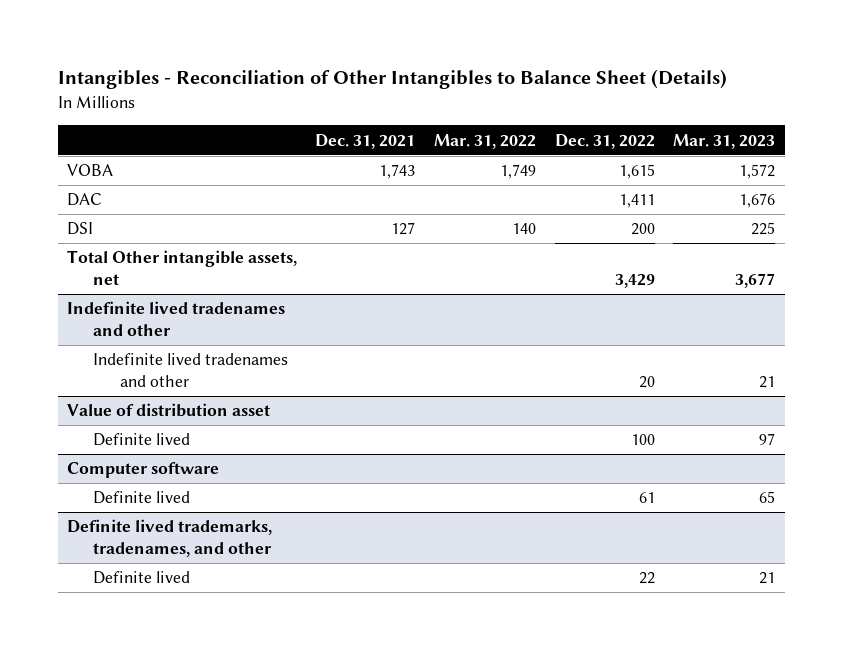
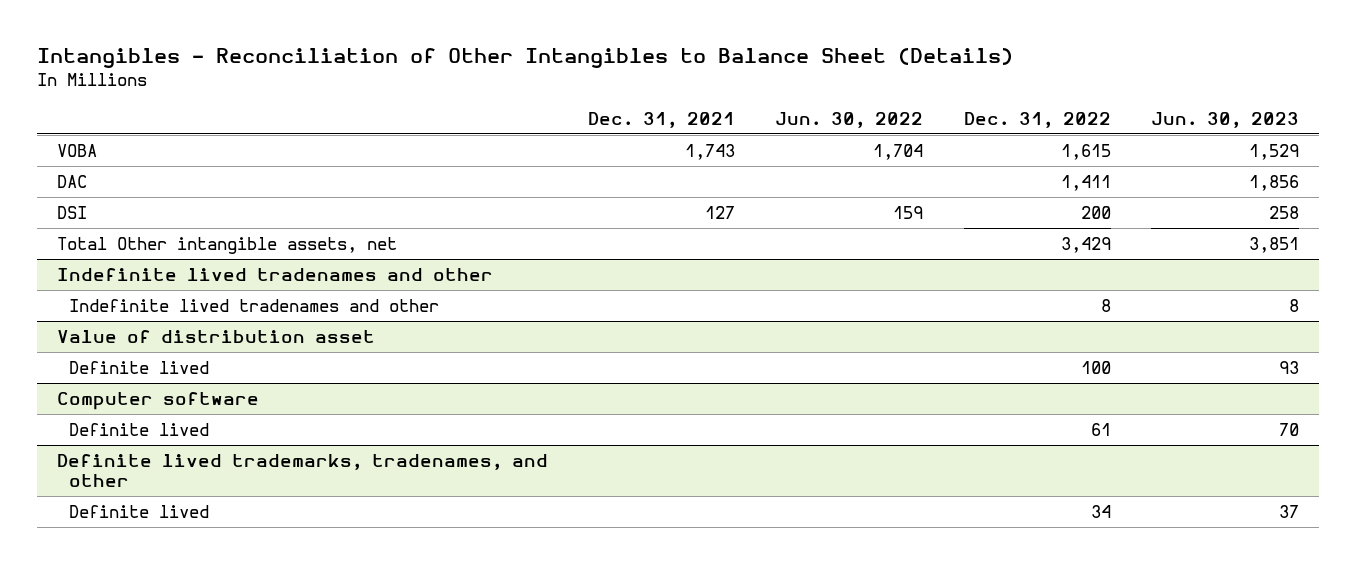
- | Dec. 31, 2021 | Mar. 31, 2022 | Dec. 31, 2022 | Mar. 31, 2023
+ | Dec. 31, 2021 | Jun. 30, 2022 | Dec. 31, 2022 | Jun. 30, 2023
@ Indefinite lived tradenames and other
- Indefinite lived tradenames and other | | | 20 | 21
+ Indefinite lived tradenames and other | | | 8 | 8
@ Definite lived trademarks, tradenames, and other
- Definite lived | | | 22 | 21
+ Definite lived | | | 34 | 37

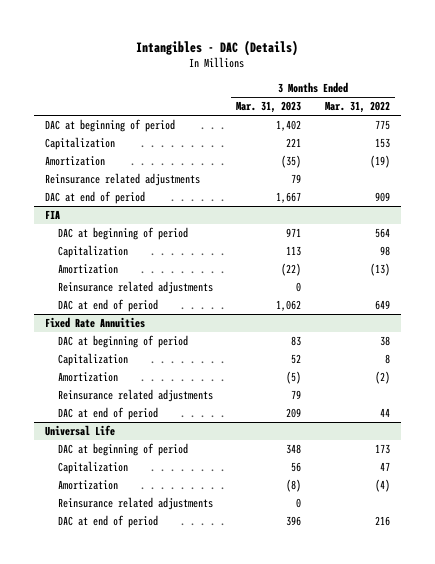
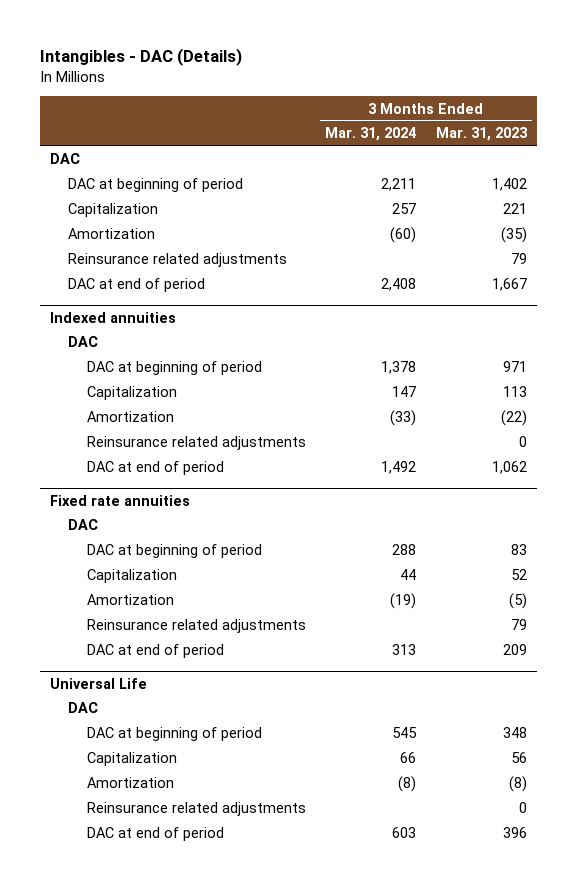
- | 3 Months Ended Mar. 31, 2023 | 3 Months Ended Mar. 31, 2022
+ | 3 Months Ended Mar. 31, 2024 | 3 Months Ended Mar. 31, 2023
+ DAC
- FIA
+ Indexed annuities
+ DAC
- Fixed Rate Annuities
+ Fixed rate annuities
+ DAC
@ Universal Life
+ DAC

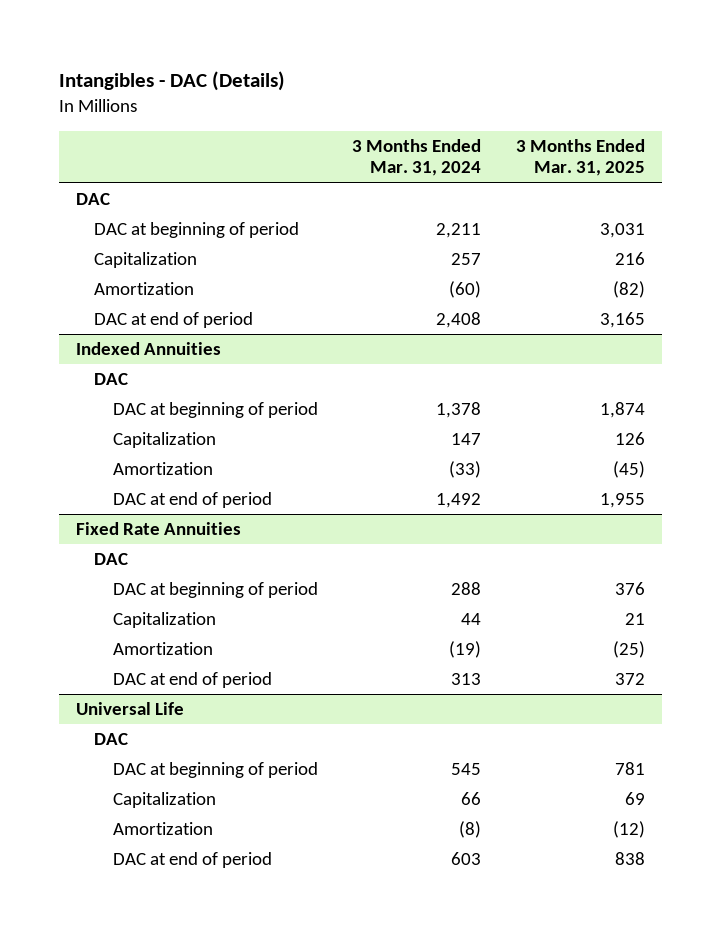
- | 3 Months Ended Mar. 31, 2024 | 3 Months Ended Mar. 31, 2023
+ | 3 Months Ended Mar. 31, 2024 | 3 Months Ended Mar. 31, 2025
- Reinsurance related adjustments | | 79
- Indexed annuities
+ Indexed Annuities
- Reinsurance related adjustments | | 0
- Fixed rate annuities
+ Fixed Rate Annuities
- Reinsurance related adjustments | | 79
@ Universal Life
- Reinsurance related adjustments | | 0

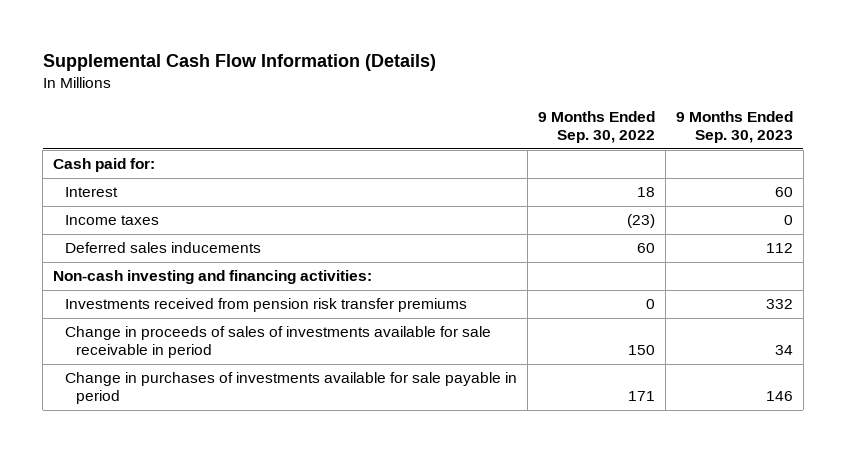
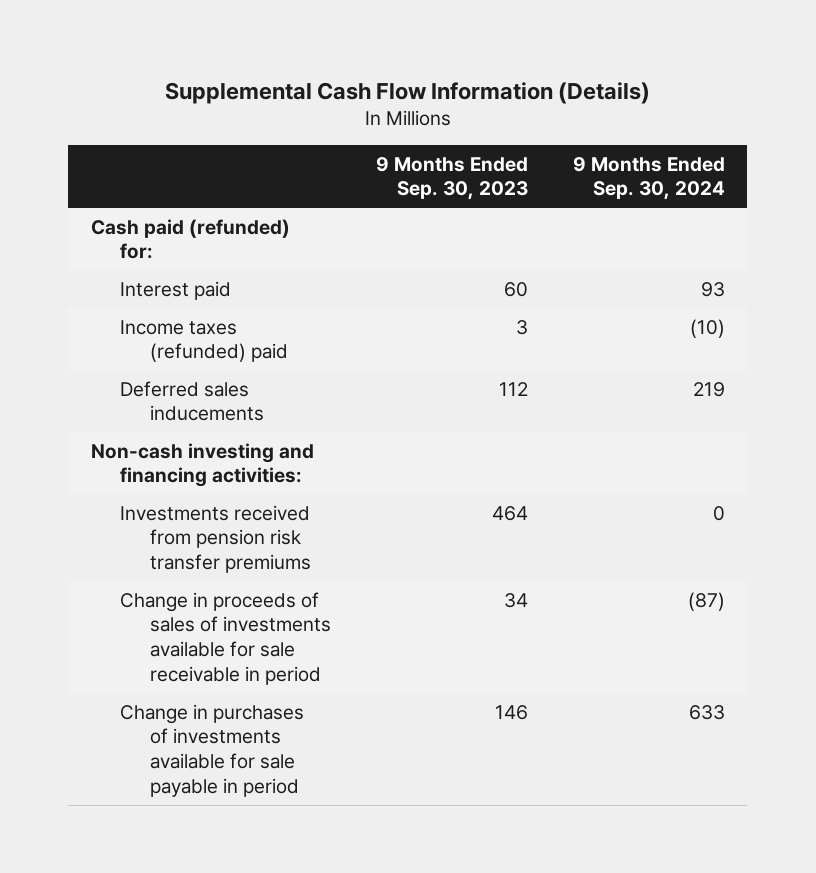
- | 9 Months Ended Sep. 30, 2022 | 9 Months Ended Sep. 30, 2023
+ | 9 Months Ended Sep. 30, 2023 | 9 Months Ended Sep. 30, 2024
- Cash paid for:
- Interest | 18 | 60
- Income taxes | (23) | 0
+ Cash paid (refunded) for:
+ Interest paid | 60 | 93
+ Income taxes (refunded) paid | 3 | (10)
- Investments received from pension risk transfer premiums | 0 | 332
+ Investments received from pension risk transfer premiums | 464 | 0

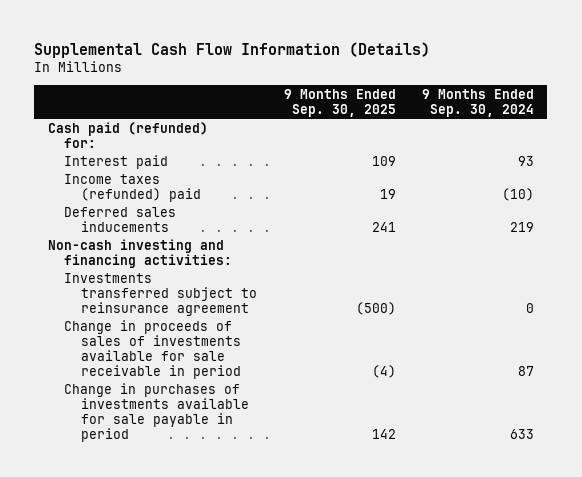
- | 9 Months Ended Sep. 30, 2023 | 9 Months Ended Sep. 30, 2024
+ | 9 Months Ended Sep. 30, 2025 | 9 Months Ended Sep. 30, 2024
- Investments received from pension risk transfer premiums | 464 | 0
- Change in proceeds of sales of investments available for sale receivable in period | 34 | (87)
+ Investments transferred subject to reinsurance agreement | (500) | 0
+ Change in proceeds of sales of investments available for sale receivable in period | (4) | 87

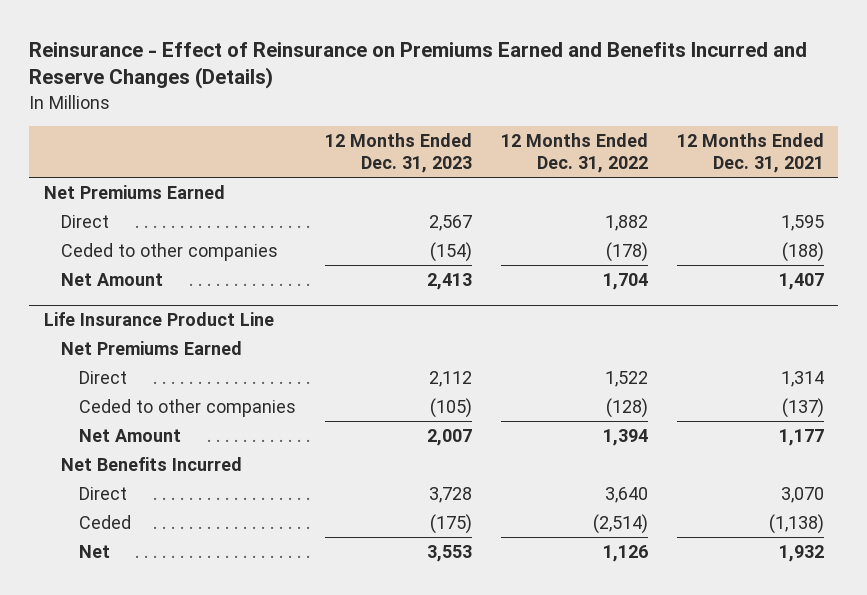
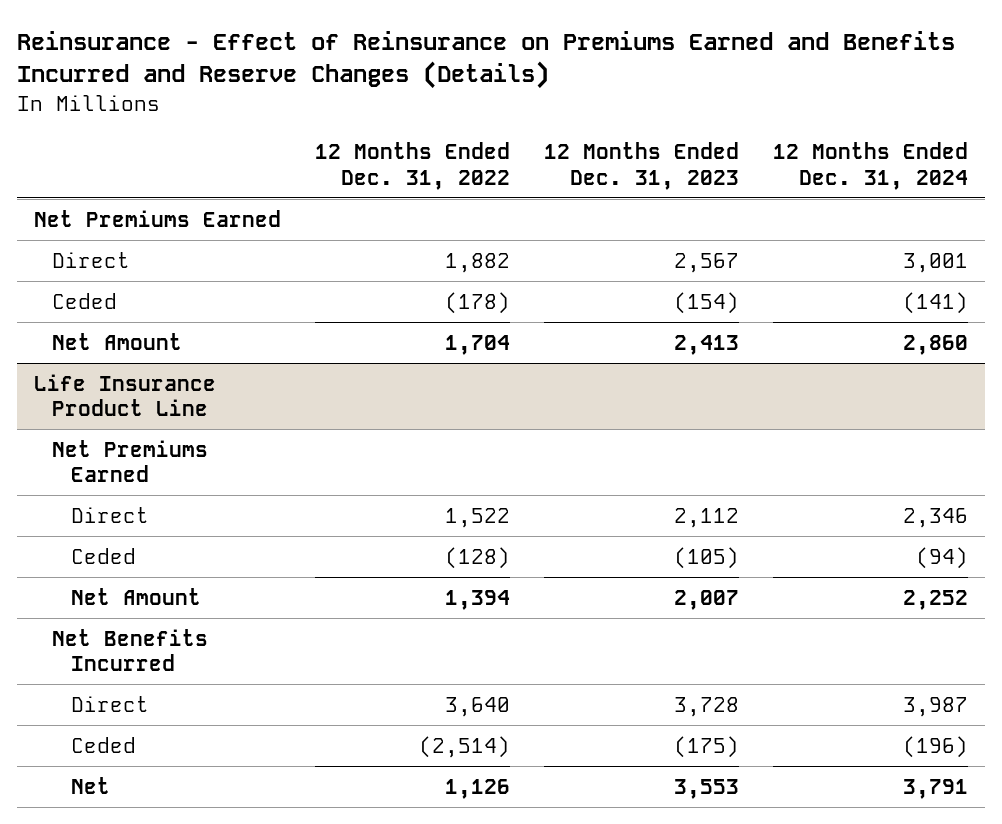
- | 12 Months Ended Dec. 31, 2023 | 12 Months Ended Dec. 31, 2022 | 12 Months Ended Dec. 31, 2021
+ | 12 Months Ended Dec. 31, 2022 | 12 Months Ended Dec. 31, 2023 | 12 Months Ended Dec. 31, 2024
- Ceded to other companies | (154) | (178) | (188)
+ Ceded | (178) | (154) | (141)
@ Life Insurance Product Line
- Ceded to other companies | (105) | (128) | (137)
+ Ceded | (128) | (105) | (94)

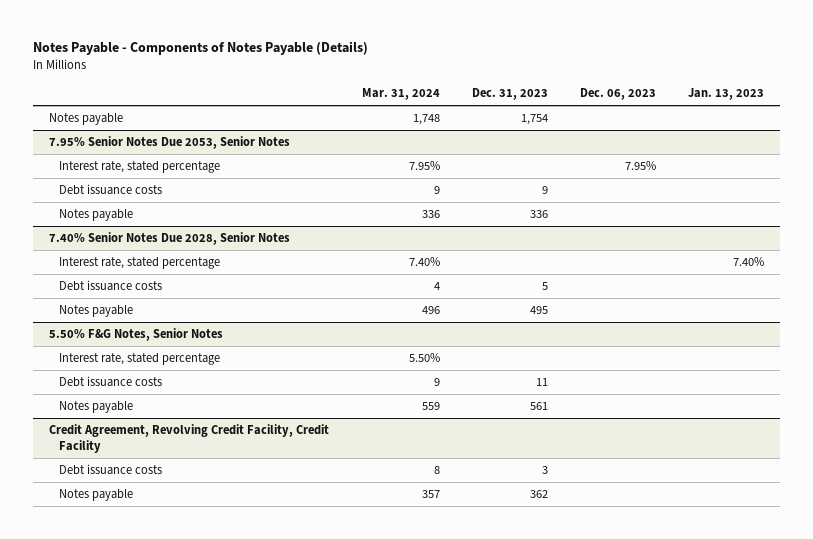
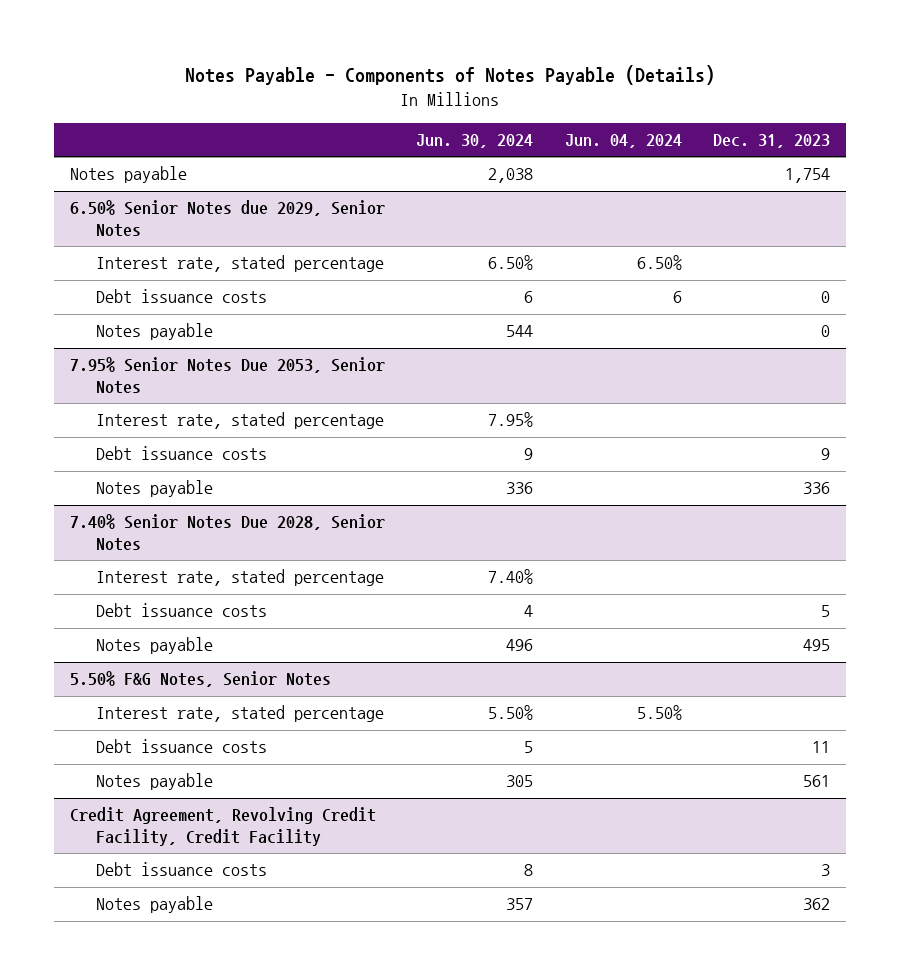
- | Mar. 31, 2024 | Dec. 31, 2023 | Dec. 06, 2023 | Jan. 13, 2023
+ | Jun. 30, 2024 | Jun. 04, 2024 | Dec. 31, 2023
+ 6.50% Senior Notes due 2029, Senior Notes
+ Interest rate, stated percentage | 6.50% | 6.50% |
+ Debt issuance costs | 6 | 6 | 0
+ Notes payable | 544 | | 0

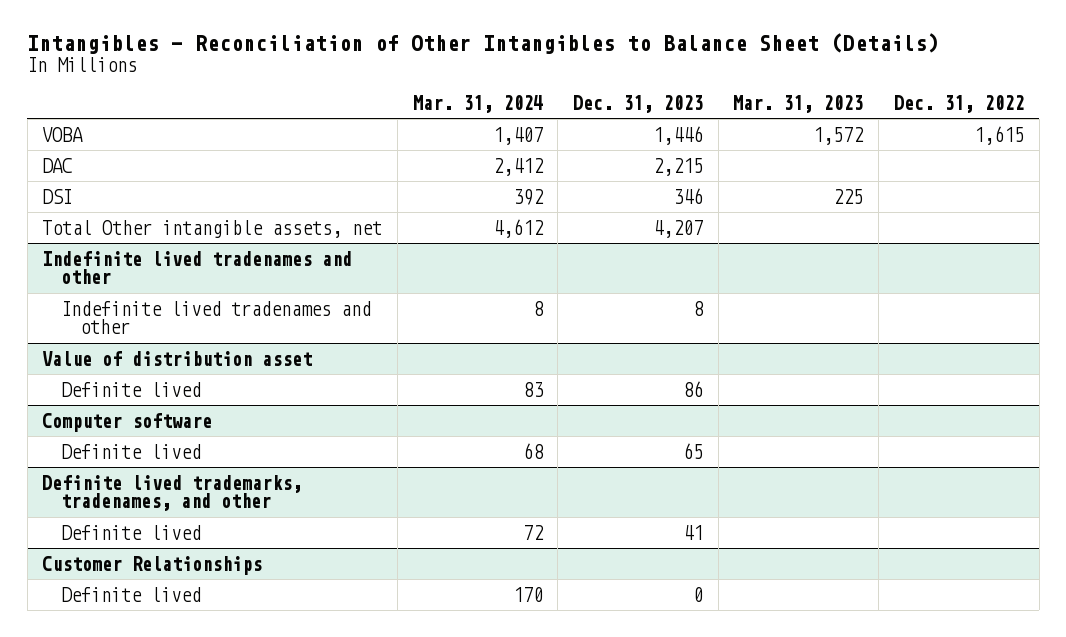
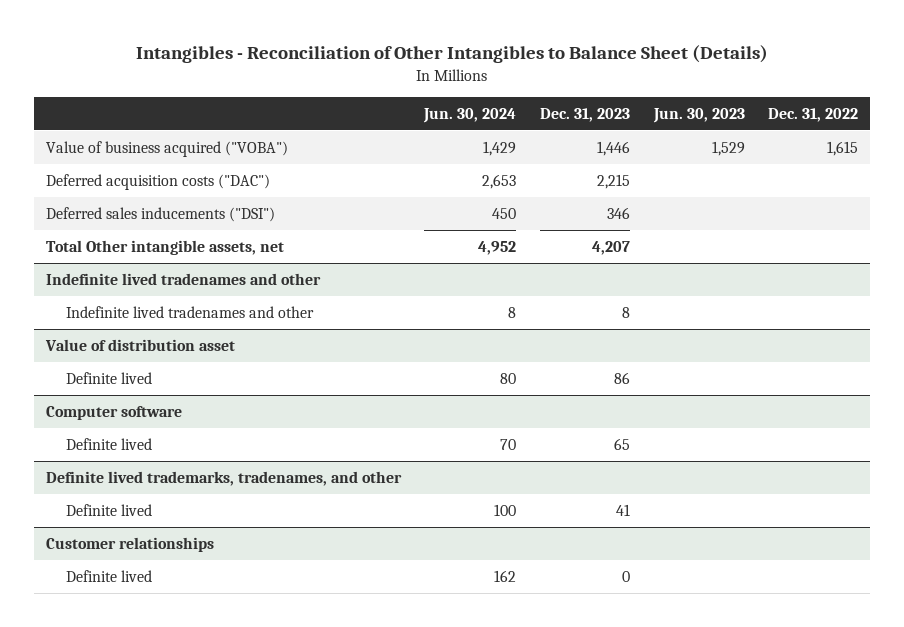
- | Mar. 31, 2024 | Dec. 31, 2023 | Mar. 31, 2023 | Dec. 31, 2022
+ | Jun. 30, 2024 | Dec. 31, 2023 | Jun. 30, 2023 | Dec. 31, 2022
- VOBA | 1,407 | 1,446 | 1,572 | 1,615
- DAC | 2,412 | 2,215 | |
- DSI | 392 | 346 | 225 |
+ Value of business acquired ("VOBA") | 1,429 | 1,446 | 1,529 | 1,615
+ Deferred acquisition costs ("DAC") | 2,653 | 2,215 | |
+ Deferred sales inducements ("DSI") | 450 | 346 | |
- Customer Relationships
+ Customer relationships

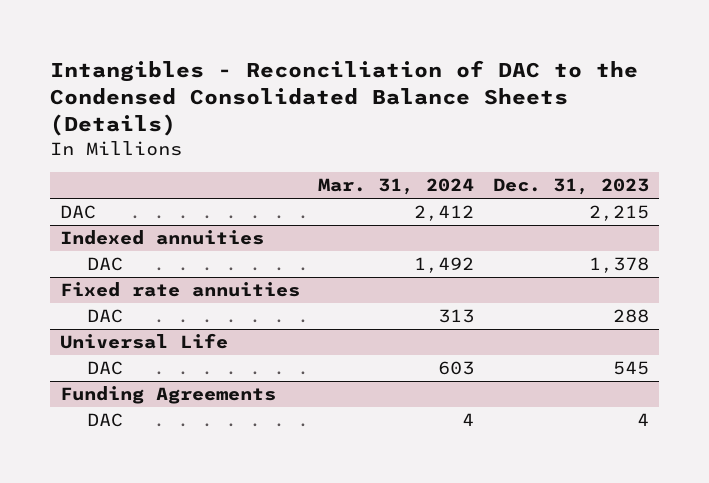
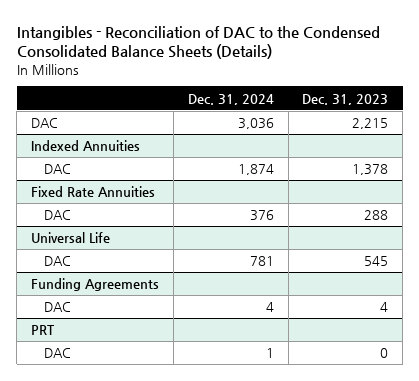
- | Mar. 31, 2024 | Dec. 31, 2023
+ | Dec. 31, 2024 | Dec. 31, 2023
- Indexed annuities
+ Indexed Annuities
- Fixed rate annuities
+ Fixed Rate Annuities
+ PRT
+ DAC | 1 | 0

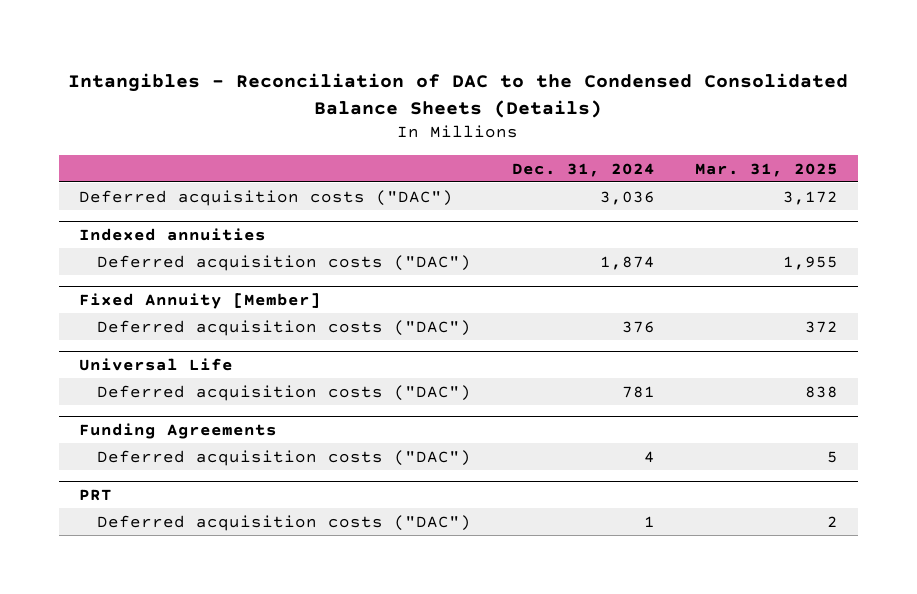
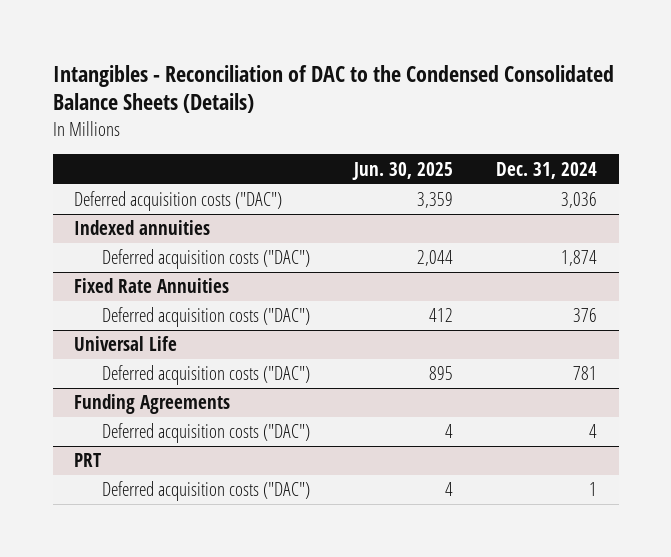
- | Dec. 31, 2024 | Mar. 31, 2025
+ | Jun. 30, 2025 | Dec. 31, 2024
- Fixed Annuity [Member]
+ Fixed Rate Annuities

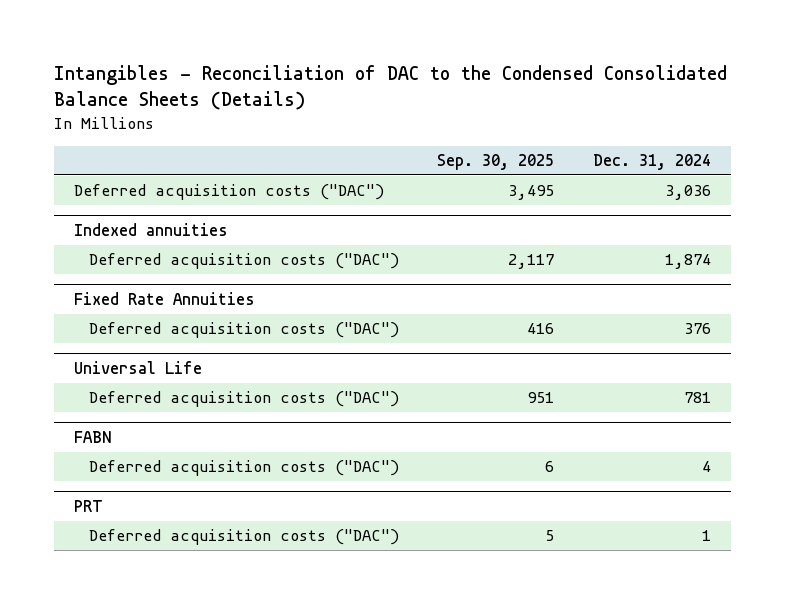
- | Jun. 30, 2025 | Dec. 31, 2024
+ | Sep. 30, 2025 | Dec. 31, 2024
- Funding Agreements
+ FABN

